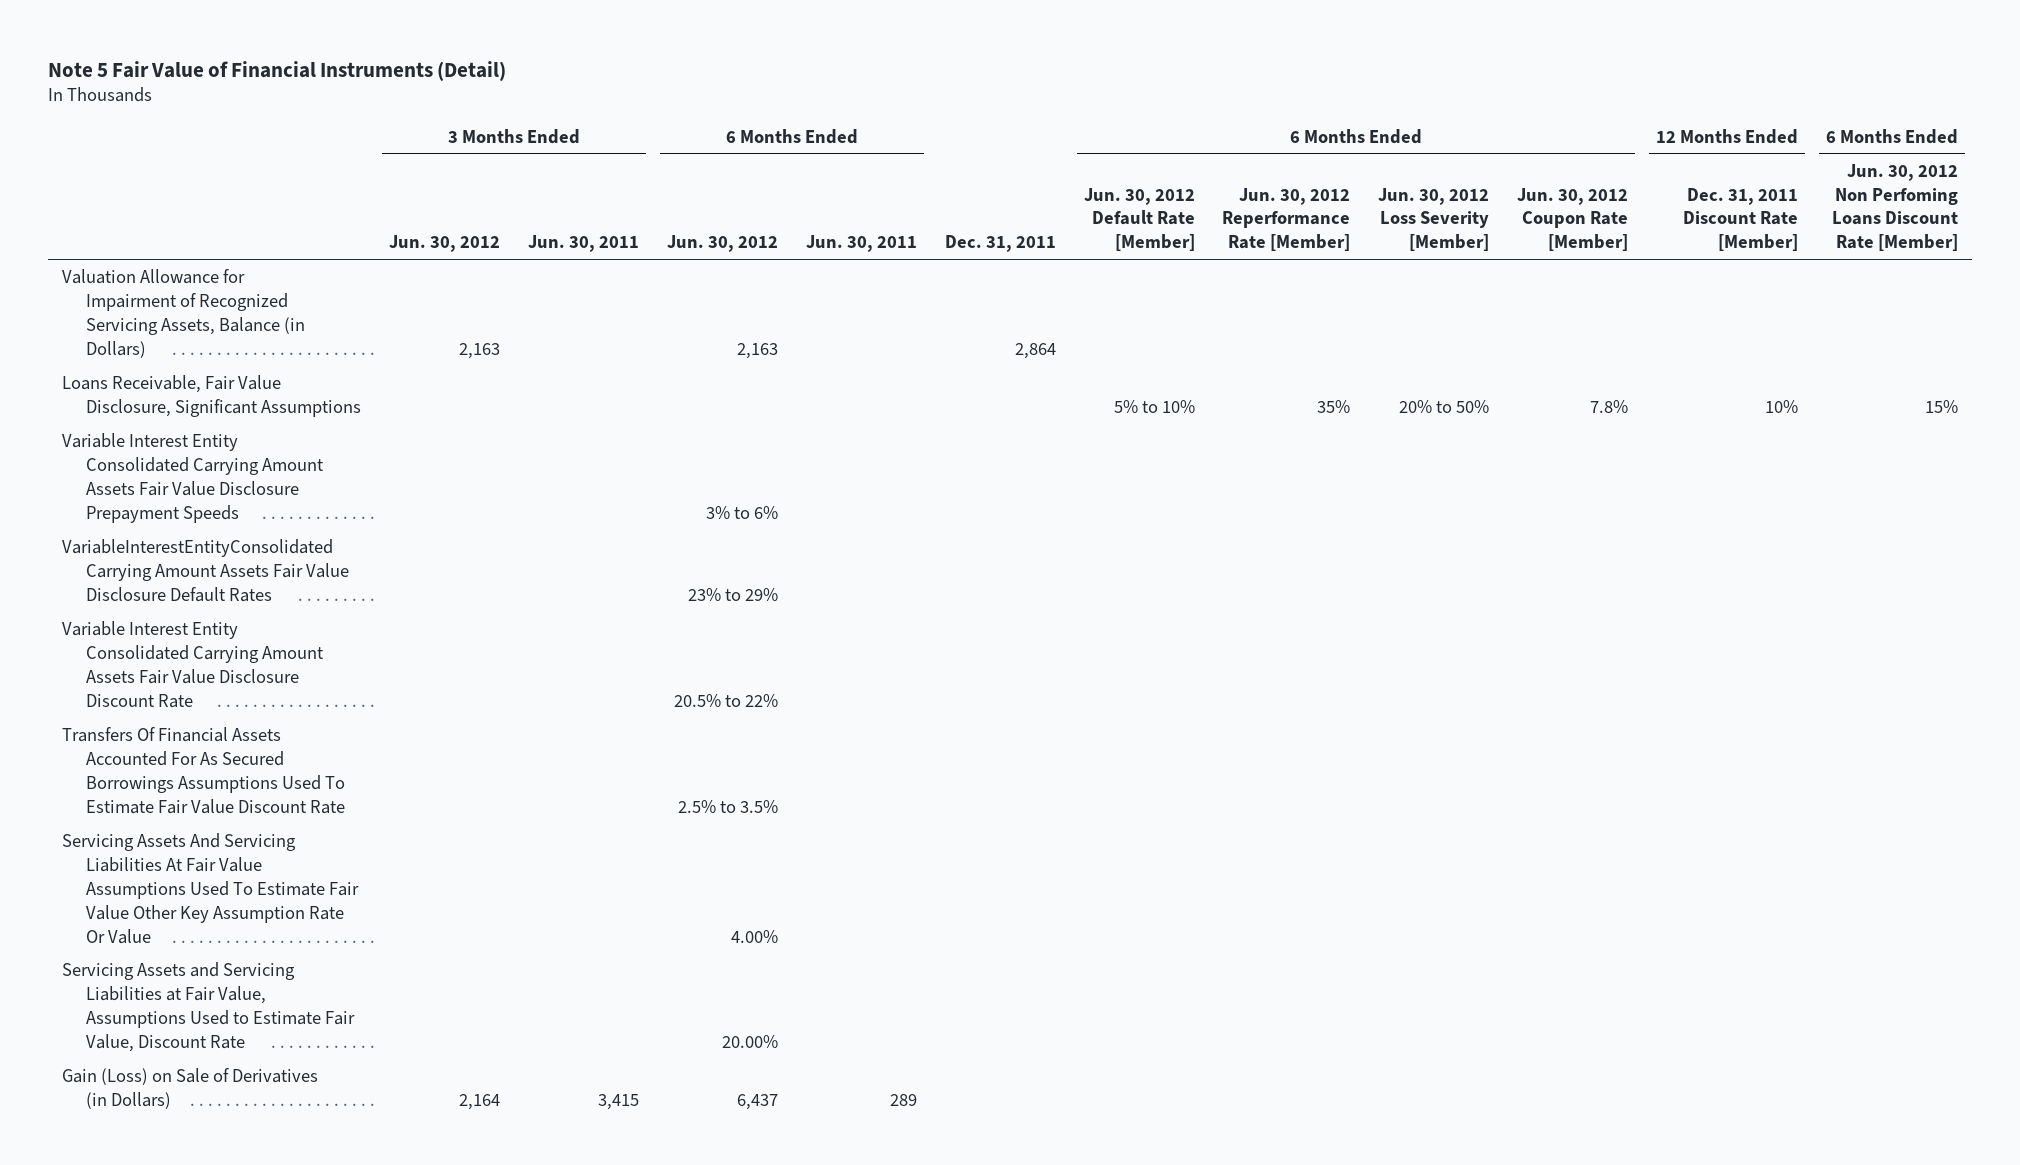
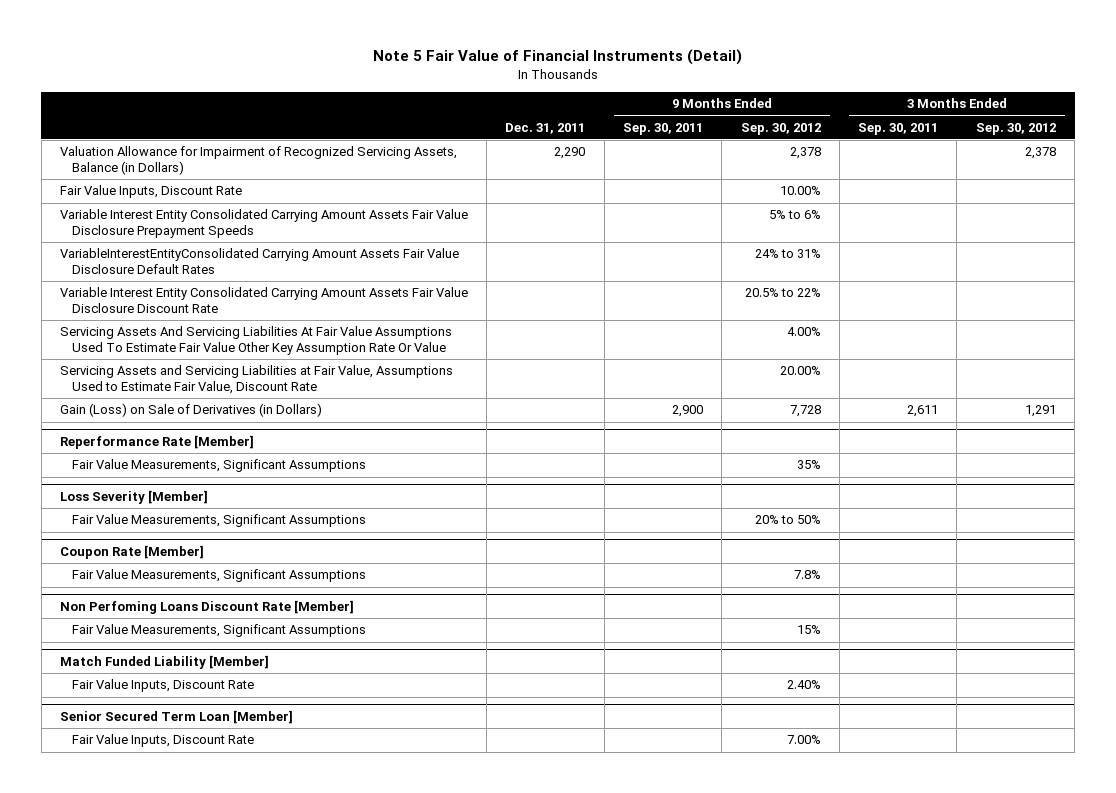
- | 3 Months Ended Jun. 30, 2012 | 3 Months Ended Jun. 30, 2011 | 6 Months Ended Jun. 30, 2012 | 6 Months Ended Jun. 30, 2011 | Dec. 31, 2011 | 6 Months Ended Jun. 30, 2012 Default Rate [Member] | 6 Months Ended Jun. 30, 2012 Reperformance Rate [Member] | 6 Months Ended Jun. 30, 2012 Loss Severity [Member] | 6 Months Ended Jun. 30, 2012 Coupon Rate [Member] | 12 Months Ended Dec. 31, 2011 Discount Rate [Member] | 6 Months Ended Jun. 30, 2012 Non Perfoming Loans Discount Rate [Member]
+ | Dec. 31, 2011 | 9 Months Ended Sep. 30, 2011 | 9 Months Ended Sep. 30, 2012 | 3 Months Ended Sep. 30, 2011 | 3 Months Ended Sep. 30, 2012
- Valuation Allowance for Impairment of Recognized Servicing Assets, Balance (in Dollars) | 2,163 | | 2,163 | | 2,864 | | | | | |
- Loans Receivable, Fair Value Disclosure, Significant Assumptions | | | | | | 5% to 10% | 35% | 20% to 50% | 7.8% | 10% | 15%
+ Valuation Allowance for Impairment of Recognized Servicing Assets, Balance (in Dollars) | 2,290 | | 2,378 | | 2,378
+ Fair Value Inputs, Discount Rate | | | 10.00% | |
- Transfers Of Financial Assets Accounted For As Secured Borrowings Assumptions Used To Estimate Fair Value Discount Rate | | | 2.5% to 3.5% | | | | | | | |
+ Reperformance Rate [Member]
+ Fair Value Measurements, Significant Assumptions | | | 35% | |
+ Loss Severity [Member]
+ Fair Value Measurements, Significant Assumptions | | | 20% to 50% | |
+ Coupon Rate [Member]
+ Fair Value Measurements, Significant Assumptions | | | 7.8% | |
+ Non Perfoming Loans Discount Rate [Member]
+ Fair Value Measurements, Significant Assumptions | | | 15% | |
+ Match Funded Liability [Member]
+ Fair Value Inputs, Discount Rate | | | 2.40% | |
+ Senior Secured Term Loan [Member]
+ Fair Value Inputs, Discount Rate | | | 7.00% | |

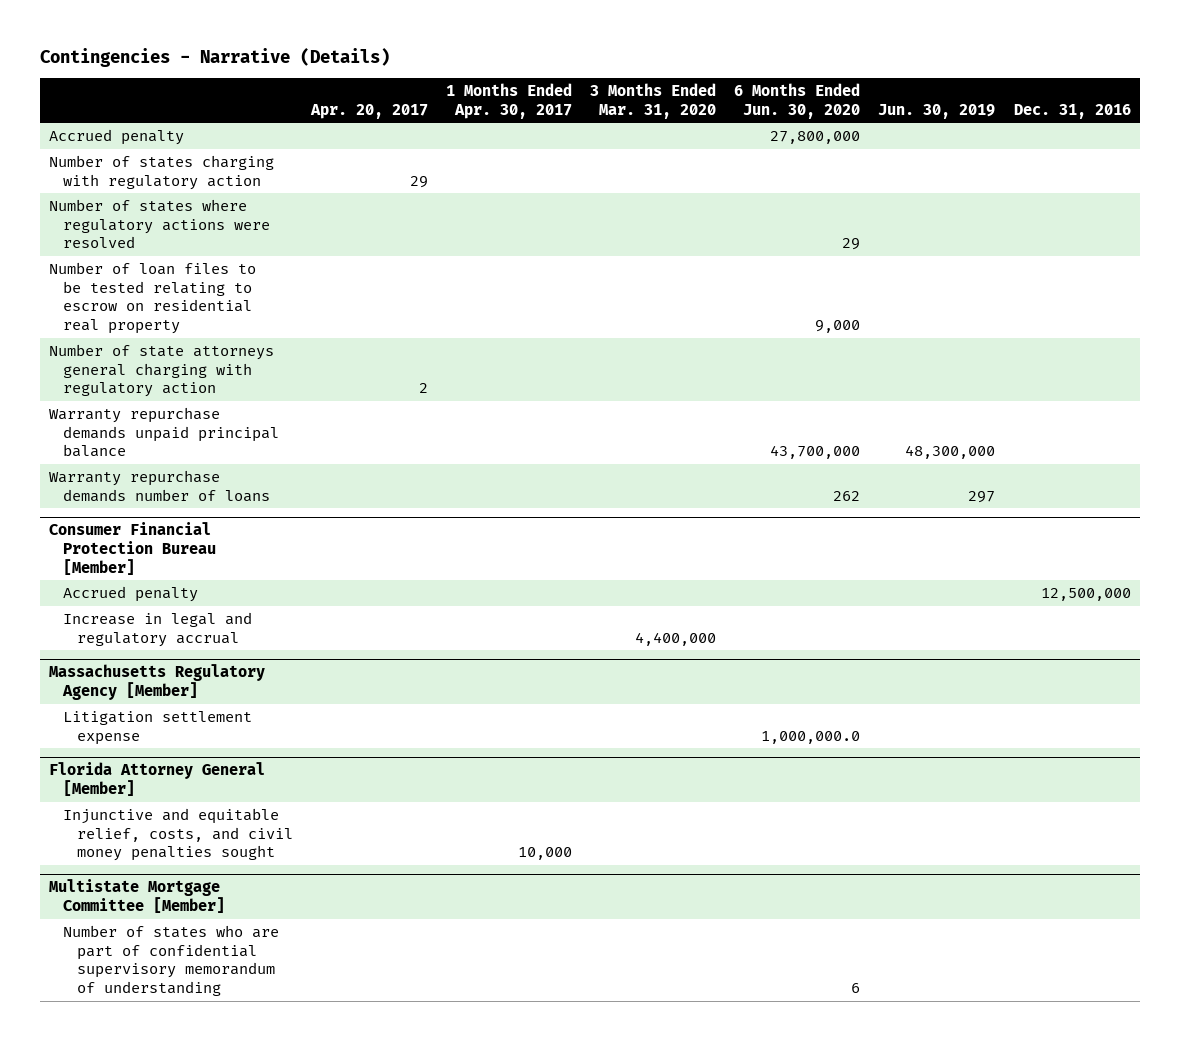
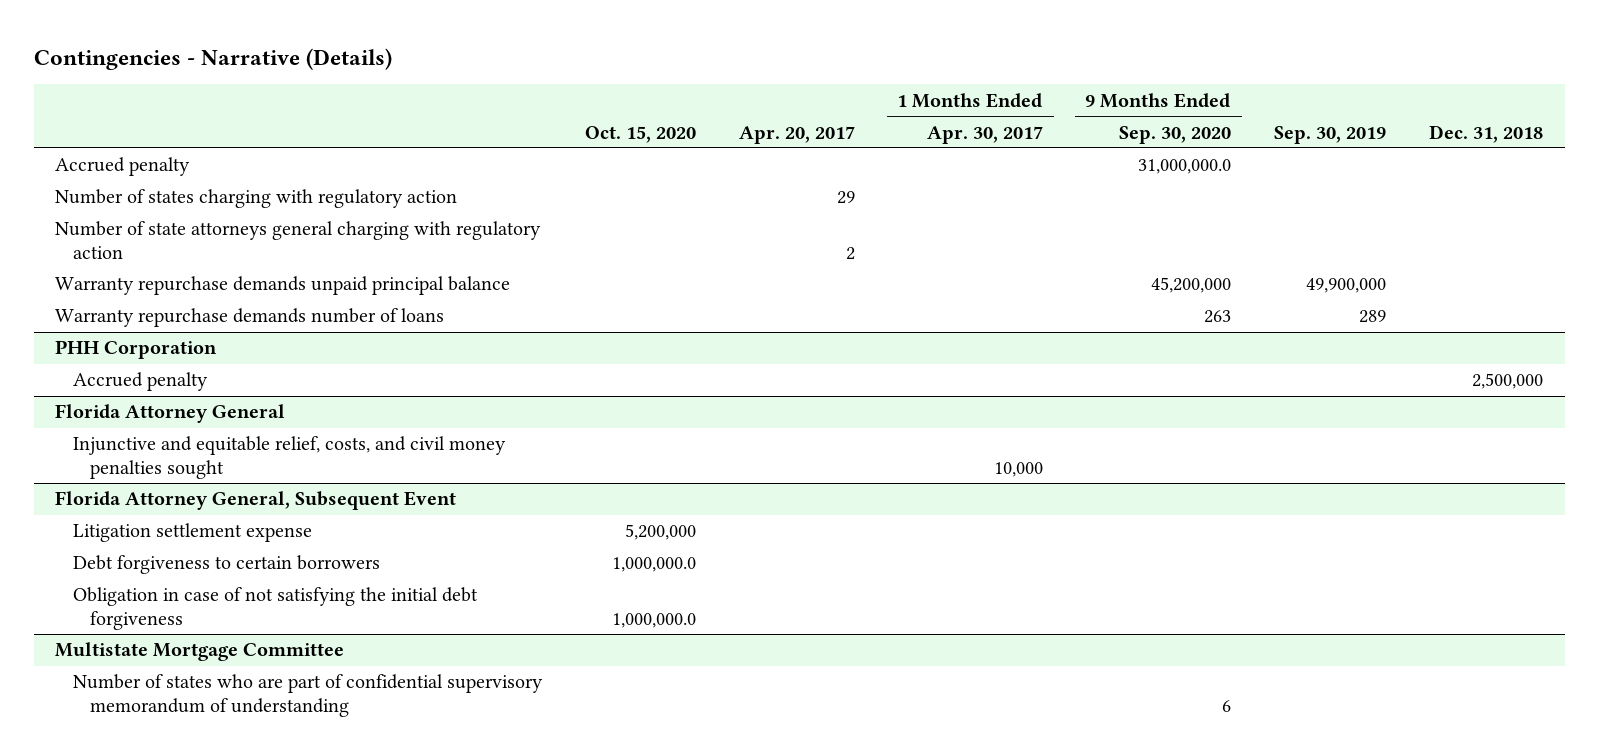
- | Apr. 20, 2017 | 1 Months Ended Apr. 30, 2017 | 3 Months Ended Mar. 31, 2020 | 6 Months Ended Jun. 30, 2020 | Jun. 30, 2019 | Dec. 31, 2016
+ | Oct. 15, 2020 | Apr. 20, 2017 | 1 Months Ended Apr. 30, 2017 | 9 Months Ended Sep. 30, 2020 | Sep. 30, 2019 | Dec. 31, 2018
- Number of states where regulatory actions were resolved | | | | 29 | |
- Number of loan files to be tested relating to escrow on residential real property | | | | 9,000 | |
- Consumer Financial Protection Bureau [Member]
- Accrued penalty | | | | | | 12,500,000
- Increase in legal and regulatory accrual | | | 4,400,000 | | |
- Massachusetts Regulatory Agency [Member]
- Litigation settlement expense | | | | 1,000,000.0 | |
- Florida Attorney General [Member]
+ PHH Corporation
+ Accrued penalty | | | | | | 2,500,000
+ Florida Attorney General
- Multistate Mortgage Committee [Member]
+ Florida Attorney General, Subsequent Event
+ Litigation settlement expense | 5,200,000 | | | | |
+ Debt forgiveness to certain borrowers | 1,000,000.0 | | | | |
+ Obligation in case of not satisfying the initial debt forgiveness | 1,000,000.0 | | | | |
+ Multistate Mortgage Committee

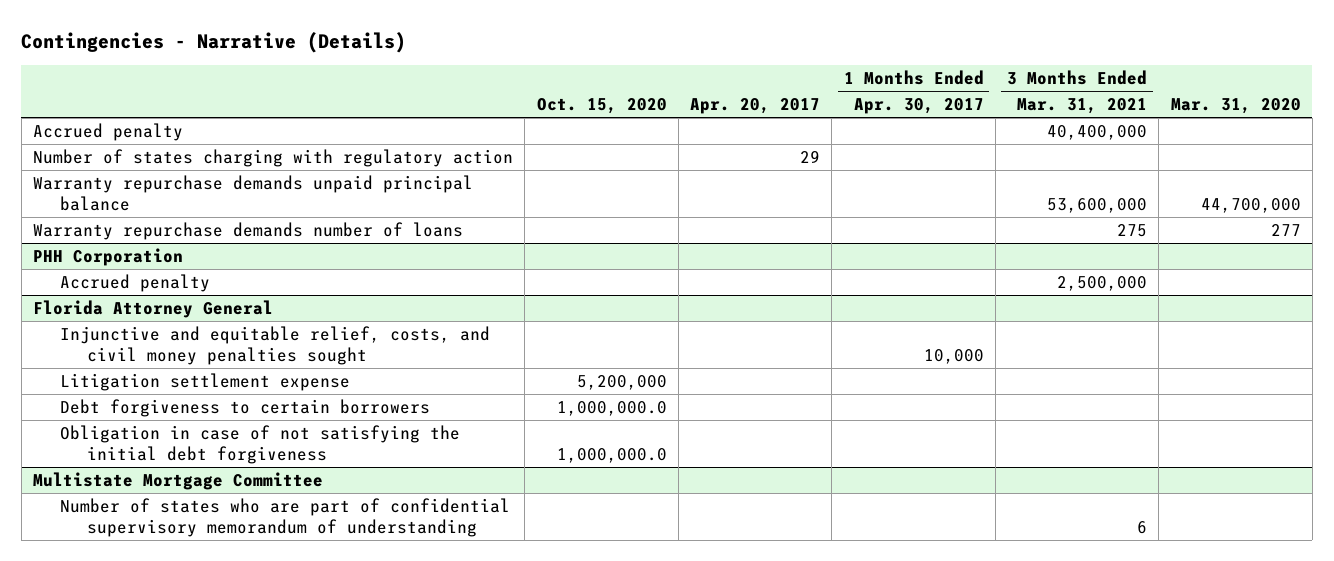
- | Oct. 15, 2020 | Apr. 20, 2017 | 1 Months Ended Apr. 30, 2017 | 9 Months Ended Sep. 30, 2020 | Sep. 30, 2019 | Dec. 31, 2018
+ | Oct. 15, 2020 | Apr. 20, 2017 | 1 Months Ended Apr. 30, 2017 | 3 Months Ended Mar. 31, 2021 | Mar. 31, 2020
- Number of state attorneys general charging with regulatory action | | 2 | | | |
- Florida Attorney General, Subsequent Event
- Litigation settlement expense | 5,200,000 | | | | |
- Debt forgiveness to certain borrowers | 1,000,000.0 | | | | |
- Obligation in case of not satisfying the initial debt forgiveness | 1,000,000.0 | | | | |
@ Florida Attorney General
+ Litigation settlement expense | 5,200,000 | | | |
+ Debt forgiveness to certain borrowers | 1,000,000.0 | | | |
+ Obligation in case of not satisfying the initial debt forgiveness | 1,000,000.0 | | | |

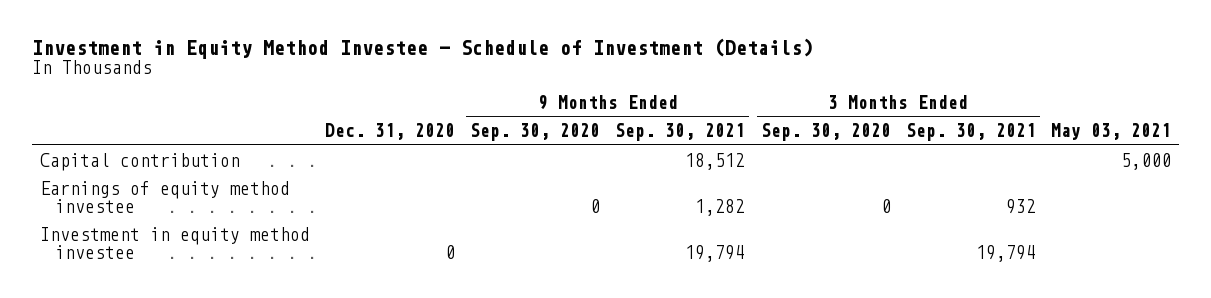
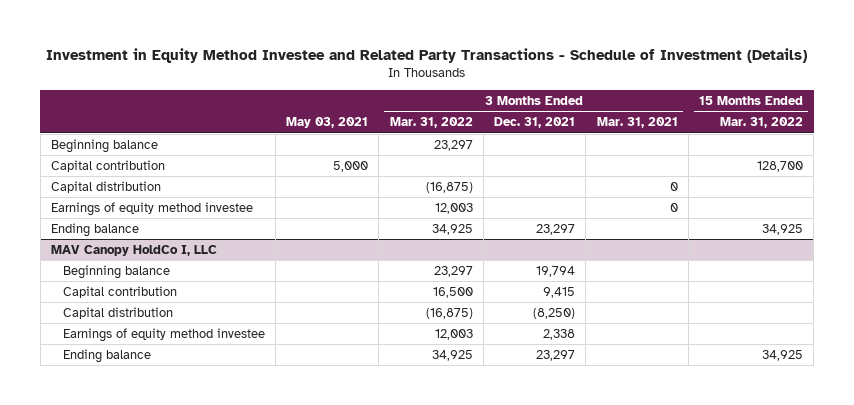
- Investment in Equity Method Investee - Schedule of Investment (Details)
+ Investment in Equity Method Investee and Related Party Transactions - Schedule of Investment (Details)
- | Dec. 31, 2020 | 9 Months Ended Sep. 30, 2020 | 9 Months Ended Sep. 30, 2021 | 3 Months Ended Sep. 30, 2020 | 3 Months Ended Sep. 30, 2021 | May 03, 2021
+ | May 03, 2021 | 3 Months Ended Mar. 31, 2022 | 3 Months Ended Dec. 31, 2021 | 3 Months Ended Mar. 31, 2021 | 15 Months Ended Mar. 31, 2022
+ Beginning balance | | 23,297 | | |
+ Capital distribution | | (16,875) | | 0 |
- Investment in equity method investee | 0 | | 19,794 | | 19,794 |
+ Ending balance | | 34,925 | 23,297 | | 34,925
+ MAV Canopy HoldCo I, LLC
+ Beginning balance | | 23,297 | 19,794 | |
+ Capital contribution | | 16,500 | 9,415 | |
+ Capital distribution | | (16,875) | (8,250) | |
+ Earnings of equity method investee | | 12,003 | 2,338 | |
+ Ending balance | | 34,925 | 23,297 | | 34,925

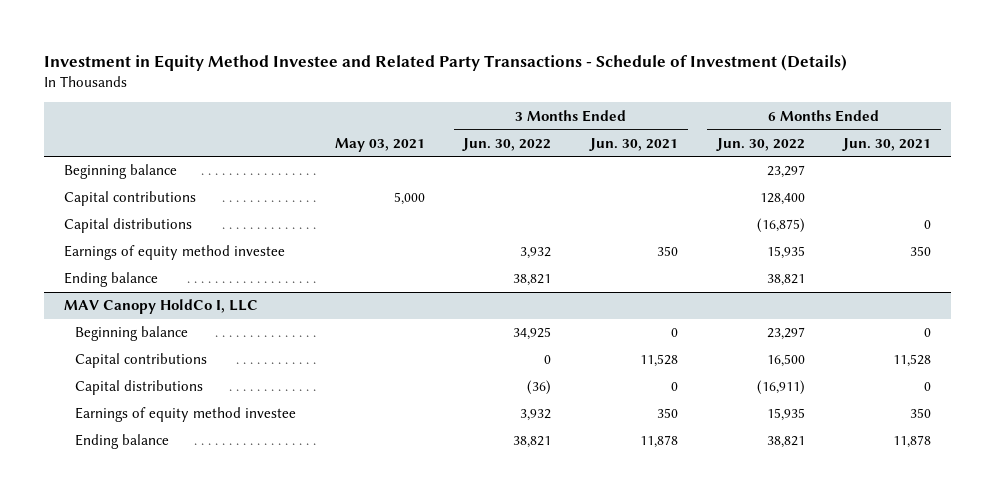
- | May 03, 2021 | 3 Months Ended Mar. 31, 2022 | 3 Months Ended Dec. 31, 2021 | 3 Months Ended Mar. 31, 2021 | 15 Months Ended Mar. 31, 2022
+ | May 03, 2021 | 3 Months Ended Jun. 30, 2022 | 3 Months Ended Jun. 30, 2021 | 6 Months Ended Jun. 30, 2022 | 6 Months Ended Jun. 30, 2021
- Capital contribution | 5,000 | | | | 128,700
- Capital distribution | | (16,875) | | 0 |
+ Capital contributions | 5,000 | | | 128,400 |
+ Capital distributions | | | | (16,875) | 0
@ MAV Canopy HoldCo I, LLC
- Capital contribution | | 16,500 | 9,415 | |
- Capital distribution | | (16,875) | (8,250) | |
+ Capital contributions | | 0 | 11,528 | 16,500 | 11,528
+ Capital distributions | | (36) | 0 | (16,911) | 0

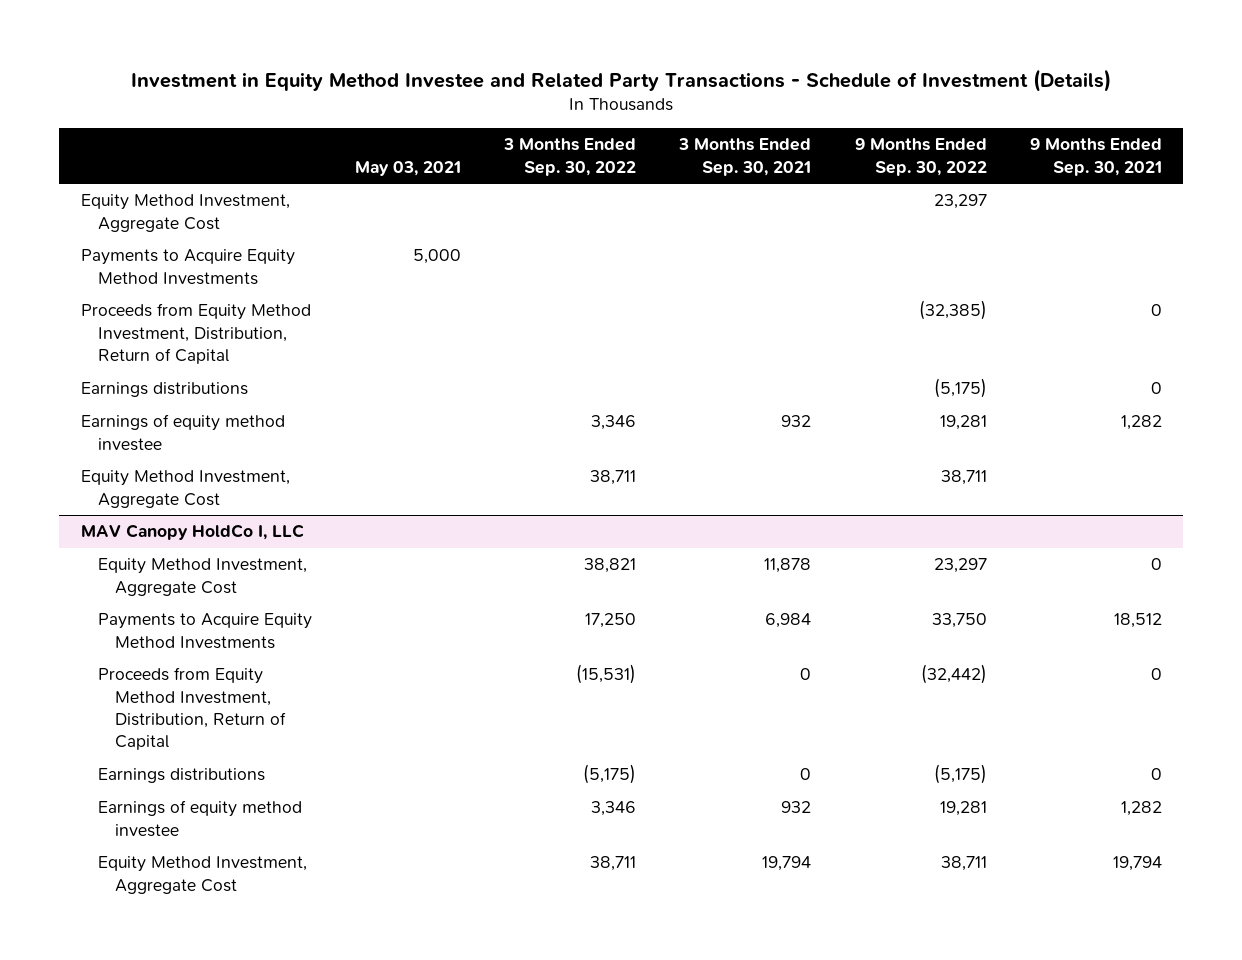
- | May 03, 2021 | 3 Months Ended Jun. 30, 2022 | 3 Months Ended Jun. 30, 2021 | 6 Months Ended Jun. 30, 2022 | 6 Months Ended Jun. 30, 2021
+ | May 03, 2021 | 3 Months Ended Sep. 30, 2022 | 3 Months Ended Sep. 30, 2021 | 9 Months Ended Sep. 30, 2022 | 9 Months Ended Sep. 30, 2021
- Beginning balance | | | | 23,297 |
- Capital contributions | 5,000 | | | 128,400 |
- Capital distributions | | | | (16,875) | 0
+ Equity Method Investment, Aggregate Cost | | | | 23,297 |
+ Payments to Acquire Equity Method Investments | 5,000 | | | |
+ Proceeds from Equity Method Investment, Distribution, Return of Capital | | | | (32,385) | 0
+ Earnings distributions | | | | (5,175) | 0
- Ending balance | | 38,821 | | 38,821 |
+ Equity Method Investment, Aggregate Cost | | 38,711 | | 38,711 |
@ MAV Canopy HoldCo I, LLC
- Beginning balance | | 34,925 | 0 | 23,297 | 0
- Capital contributions | | 0 | 11,528 | 16,500 | 11,528
- Capital distributions | | (36) | 0 | (16,911) | 0
+ Equity Method Investment, Aggregate Cost | | 38,821 | 11,878 | 23,297 | 0
+ Payments to Acquire Equity Method Investments | | 17,250 | 6,984 | 33,750 | 18,512
+ Proceeds from Equity Method Investment, Distribution, Return of Capital | | (15,531) | 0 | (32,442) | 0
+ Earnings distributions | | (5,175) | 0 | (5,175) | 0
- Ending balance | | 38,821 | 11,878 | 38,821 | 11,878
+ Equity Method Investment, Aggregate Cost | | 38,711 | 19,794 | 38,711 | 19,794

